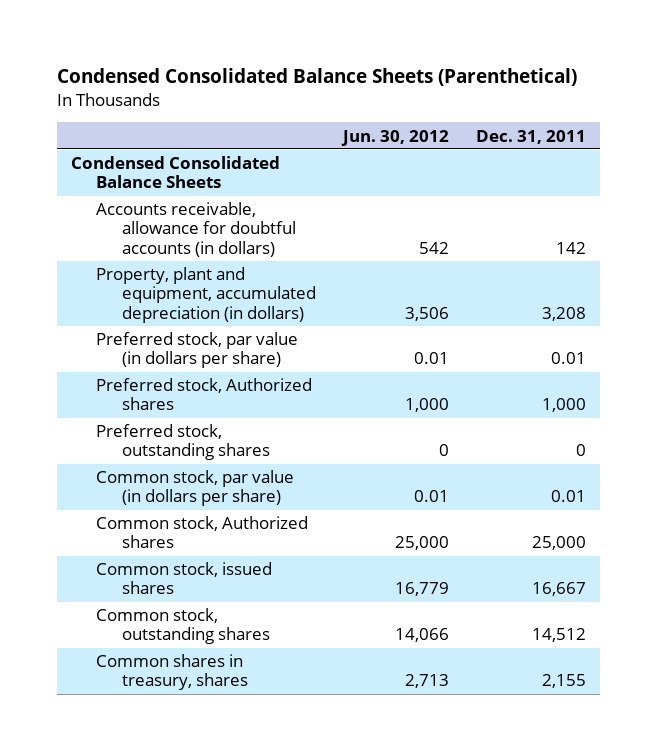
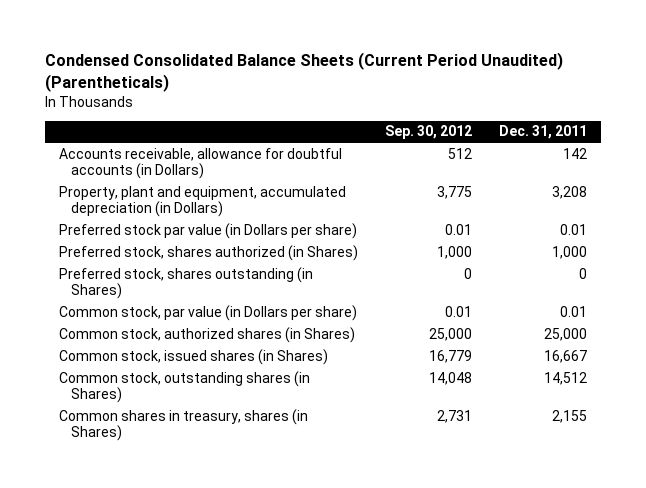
- Condensed Consolidated Balance Sheets (Parenthetical)
+ Condensed Consolidated Balance Sheets (Current Period Unaudited) (Parentheticals)
- | Jun. 30, 2012 | Dec. 31, 2011
+ | Sep. 30, 2012 | Dec. 31, 2011
- Condensed Consolidated Balance Sheets
- Accounts receivable, allowance for doubtful accounts (in dollars) | 542 | 142
- Property, plant and equipment, accumulated depreciation (in dollars) | 3,506 | 3,208
- Preferred stock, par value (in dollars per share) | 0.01 | 0.01
- Preferred stock, Authorized shares | 1,000 | 1,000
- Preferred stock, outstanding shares | 0 | 0
- Common stock, par value (in dollars per share) | 0.01 | 0.01
- Common stock, Authorized shares | 25,000 | 25,000
- Common stock, issued shares | 16,779 | 16,667
- Common stock, outstanding shares | 14,066 | 14,512
- Common shares in treasury, shares | 2,713 | 2,155
+ Accounts receivable, allowance for doubtful accounts (in Dollars) | 512 | 142
+ Property, plant and equipment, accumulated depreciation (in Dollars) | 3,775 | 3,208
+ Preferred stock par value (in Dollars per share) | 0.01 | 0.01
+ Preferred stock, shares authorized (in Shares) | 1,000 | 1,000
+ Preferred stock, shares outstanding (in Shares) | 0 | 0
+ Common stock, par value (in Dollars per share) | 0.01 | 0.01
+ Common stock, authorized shares (in Shares) | 25,000 | 25,000
+ Common stock, issued shares (in Shares) | 16,779 | 16,667
+ Common stock, outstanding shares (in Shares) | 14,048 | 14,512
+ Common shares in treasury, shares (in Shares) | 2,731 | 2,155

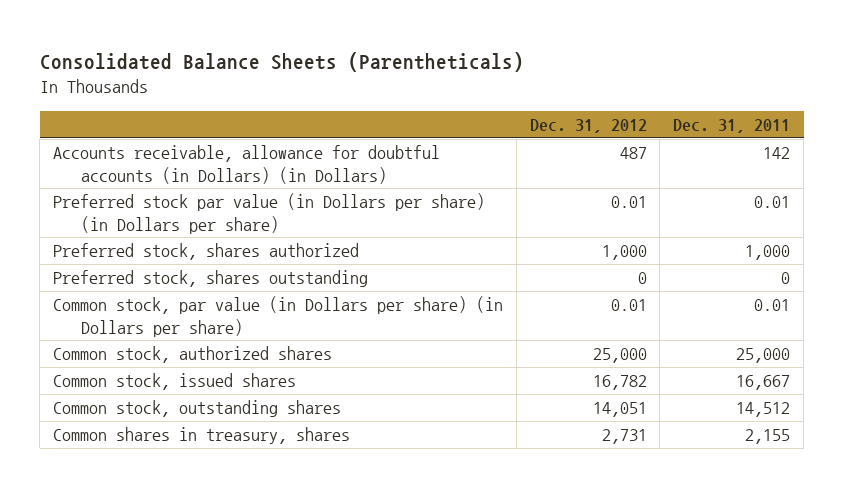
- Condensed Consolidated Balance Sheets (Current Period Unaudited) (Parentheticals)
+ Consolidated Balance Sheets (Parentheticals)
- | Sep. 30, 2012 | Dec. 31, 2011
+ | Dec. 31, 2012 | Dec. 31, 2011
- Accounts receivable, allowance for doubtful accounts (in Dollars) | 512 | 142
- Property, plant and equipment, accumulated depreciation (in Dollars) | 3,775 | 3,208
- Preferred stock par value (in Dollars per share) | 0.01 | 0.01
- Preferred stock, shares authorized (in Shares) | 1,000 | 1,000
- Preferred stock, shares outstanding (in Shares) | 0 | 0
- Common stock, par value (in Dollars per share) | 0.01 | 0.01
- Common stock, authorized shares (in Shares) | 25,000 | 25,000
- Common stock, issued shares (in Shares) | 16,779 | 16,667
- Common stock, outstanding shares (in Shares) | 14,048 | 14,512
- Common shares in treasury, shares (in Shares) | 2,731 | 2,155
+ Accounts receivable, allowance for doubtful accounts (in Dollars) (in Dollars) | 487 | 142
+ Preferred stock par value (in Dollars per share) (in Dollars per share) | 0.01 | 0.01
+ Preferred stock, shares authorized | 1,000 | 1,000
+ Preferred stock, shares outstanding | 0 | 0
+ Common stock, par value (in Dollars per share) (in Dollars per share) | 0.01 | 0.01
+ Common stock, authorized shares | 25,000 | 25,000
+ Common stock, issued shares | 16,782 | 16,667
+ Common stock, outstanding shares | 14,051 | 14,512
+ Common shares in treasury, shares | 2,731 | 2,155

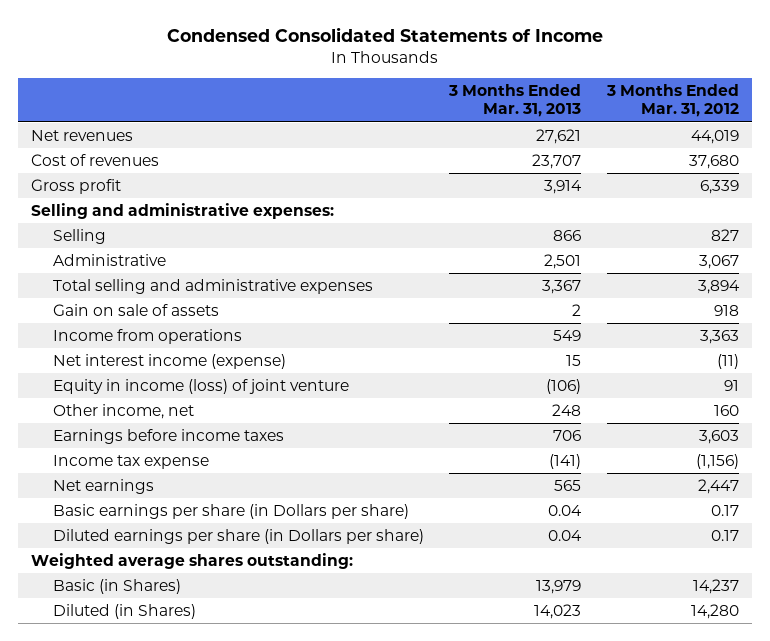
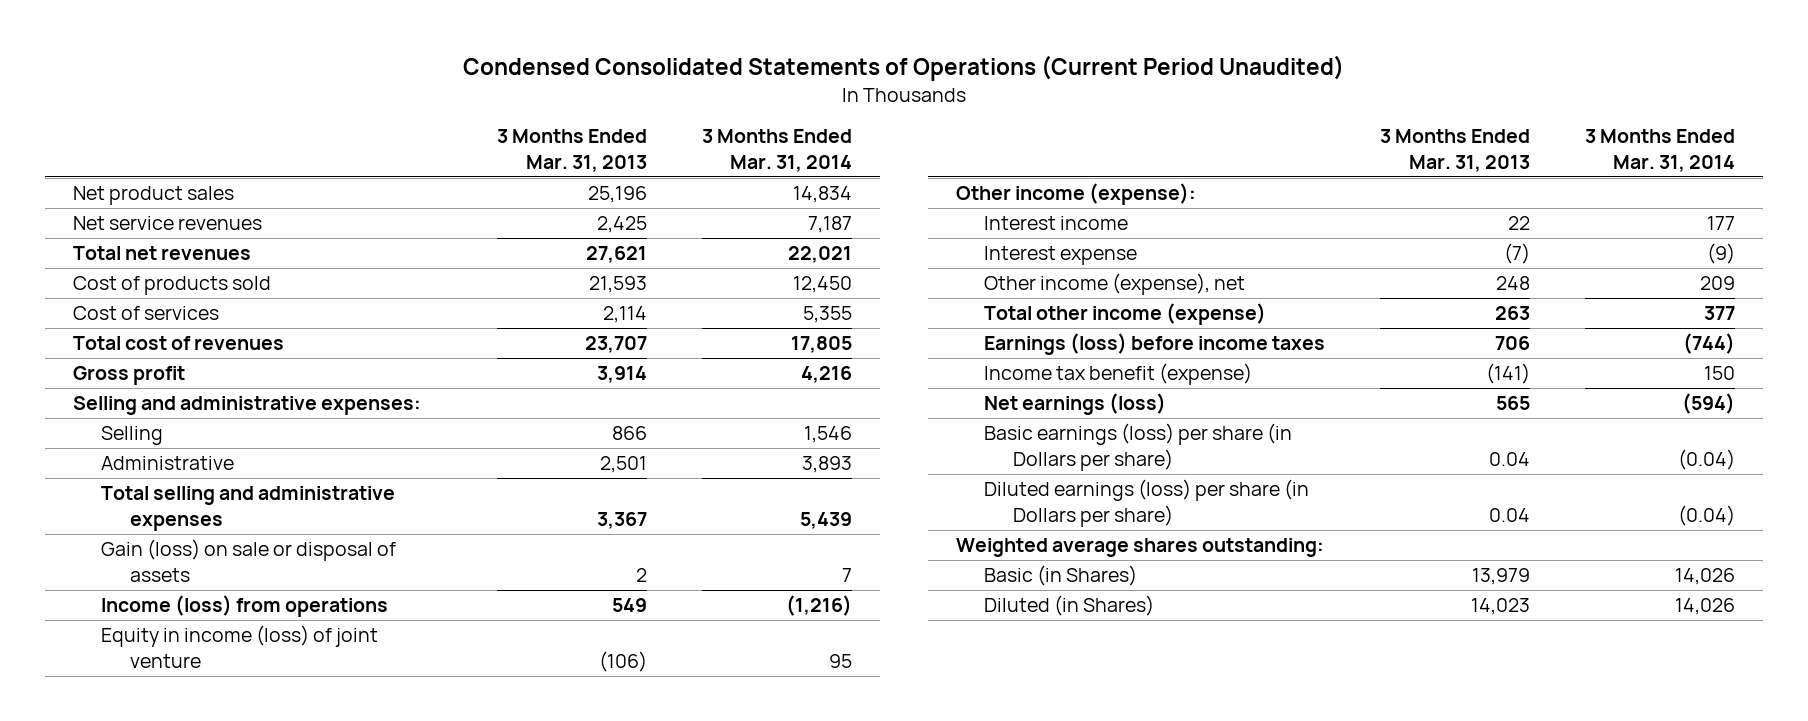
- Condensed Consolidated Statements of Income
+ Condensed Consolidated Statements of Operations (Current Period Unaudited)
- | 3 Months Ended Mar. 31, 2013 | 3 Months Ended Mar. 31, 2012
+ | 3 Months Ended Mar. 31, 2013 | 3 Months Ended Mar. 31, 2014
- Net revenues | 27,621 | 44,019
- Cost of revenues | 23,707 | 37,680
+ Net product sales | 25,196 | 14,834
+ Net service revenues | 2,425 | 7,187
+ Total net revenues | 27,621 | 22,021
+ Cost of products sold | 21,593 | 12,450
+ Cost of services | 2,114 | 5,355
+ Total cost of revenues | 23,707 | 17,805
- Gain on sale of assets | 2 | 918
- Income from operations | 549 | 3,363
- Net interest income (expense) | 15 | (11)
+ Gain (loss) on sale or disposal of assets | 2 | 7
+ Income (loss) from operations | 549 | (1,216)
- Other income, net | 248 | 160
- Earnings before income taxes | 706 | 3,603
- Income tax expense | (141) | (1,156)
- Net earnings | 565 | 2,447
- Basic earnings per share (in Dollars per share) | 0.04 | 0.17
- Diluted earnings per share (in Dollars per share) | 0.04 | 0.17
+ Other income (expense):
+ Interest income | 22 | 177
+ Interest expense | (7) | (9)
+ Other income (expense), net | 248 | 209
+ Total other income (expense) | 263 | 377
+ Earnings (loss) before income taxes | 706 | (744)
+ Income tax benefit (expense) | (141) | 150
+ Net earnings (loss) | 565 | (594)
+ Basic earnings (loss) per share (in Dollars per share) | 0.04 | (0.04)
+ Diluted earnings (loss) per share (in Dollars per share) | 0.04 | (0.04)

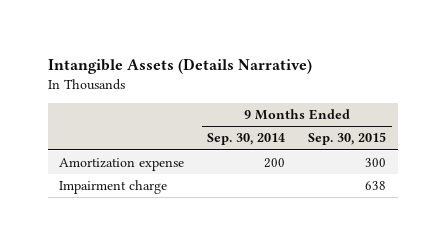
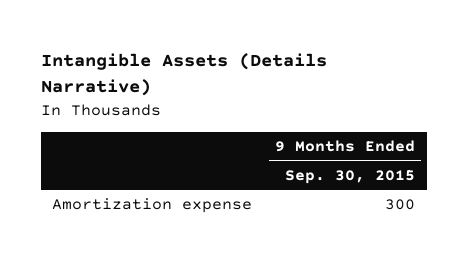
- | 9 Months Ended Sep. 30, 2014 | 9 Months Ended Sep. 30, 2015
+ | 9 Months Ended Sep. 30, 2015
- Impairment charge | | 638

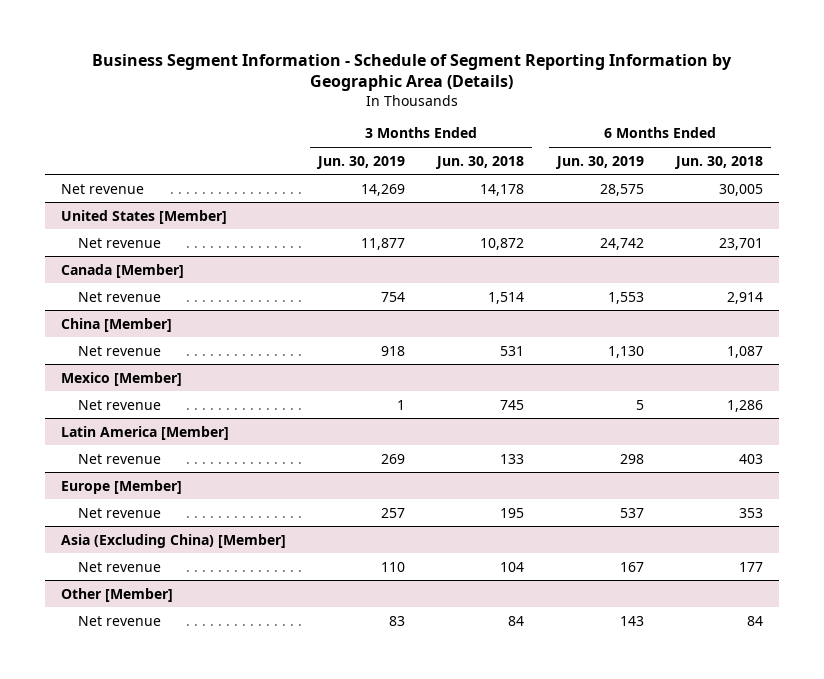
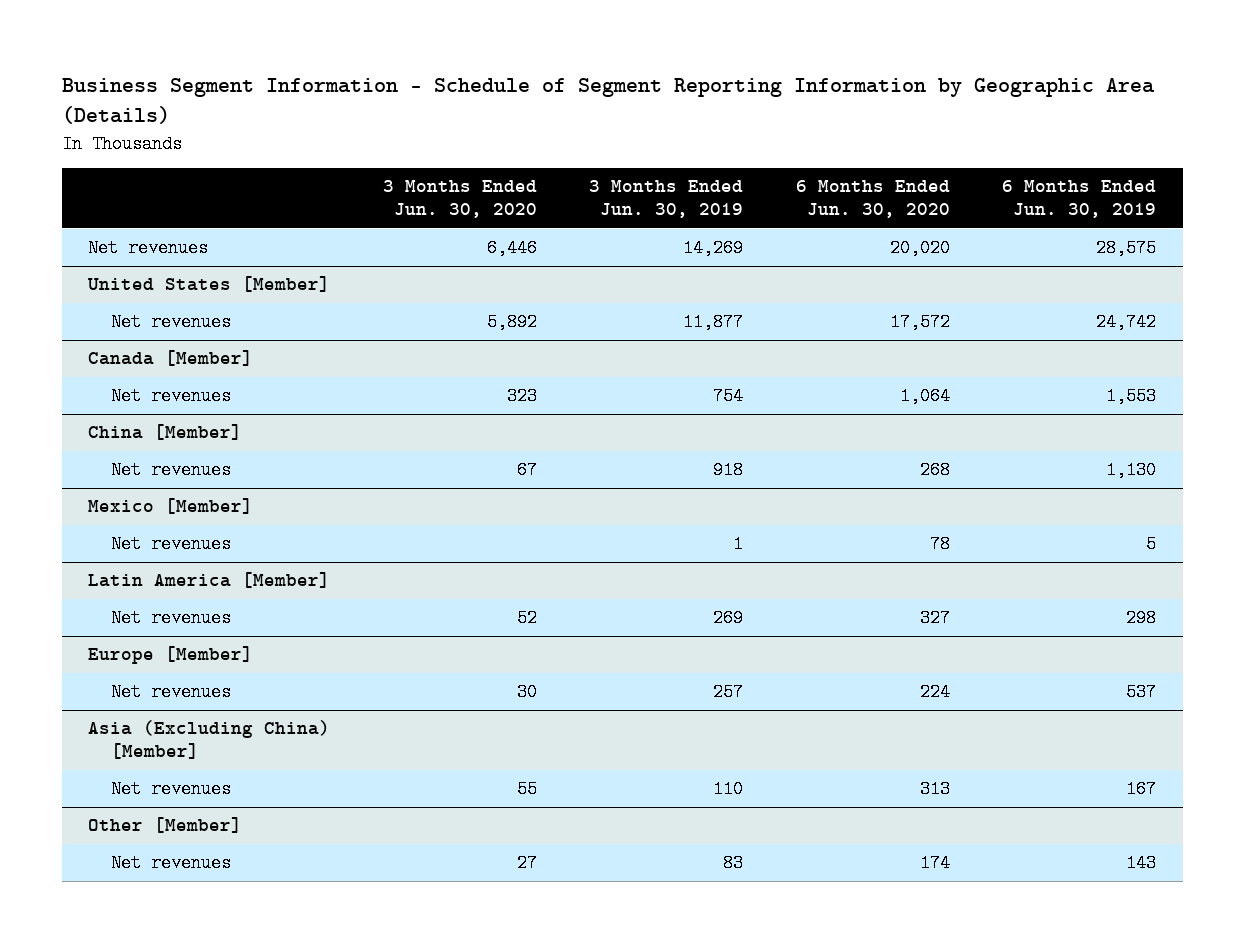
- | 3 Months Ended Jun. 30, 2019 | 3 Months Ended Jun. 30, 2018 | 6 Months Ended Jun. 30, 2019 | 6 Months Ended Jun. 30, 2018
+ | 3 Months Ended Jun. 30, 2020 | 3 Months Ended Jun. 30, 2019 | 6 Months Ended Jun. 30, 2020 | 6 Months Ended Jun. 30, 2019
- Net revenue | 14,269 | 14,178 | 28,575 | 30,005
+ Net revenues | 6,446 | 14,269 | 20,020 | 28,575
@ United States [Member]
- Net revenue | 11,877 | 10,872 | 24,742 | 23,701
+ Net revenues | 5,892 | 11,877 | 17,572 | 24,742
@ Canada [Member]
- Net revenue | 754 | 1,514 | 1,553 | 2,914
+ Net revenues | 323 | 754 | 1,064 | 1,553
@ China [Member]
- Net revenue | 918 | 531 | 1,130 | 1,087
+ Net revenues | 67 | 918 | 268 | 1,130
@ Mexico [Member]
- Net revenue | 1 | 745 | 5 | 1,286
+ Net revenues | | 1 | 78 | 5
@ Latin America [Member]
- Net revenue | 269 | 133 | 298 | 403
+ Net revenues | 52 | 269 | 327 | 298
@ Europe [Member]
- Net revenue | 257 | 195 | 537 | 353
+ Net revenues | 30 | 257 | 224 | 537
@ Asia (Excluding China) [Member]
- Net revenue | 110 | 104 | 167 | 177
+ Net revenues | 55 | 110 | 313 | 167
@ Other [Member]
- Net revenue | 83 | 84 | 143 | 84
+ Net revenues | 27 | 83 | 174 | 143

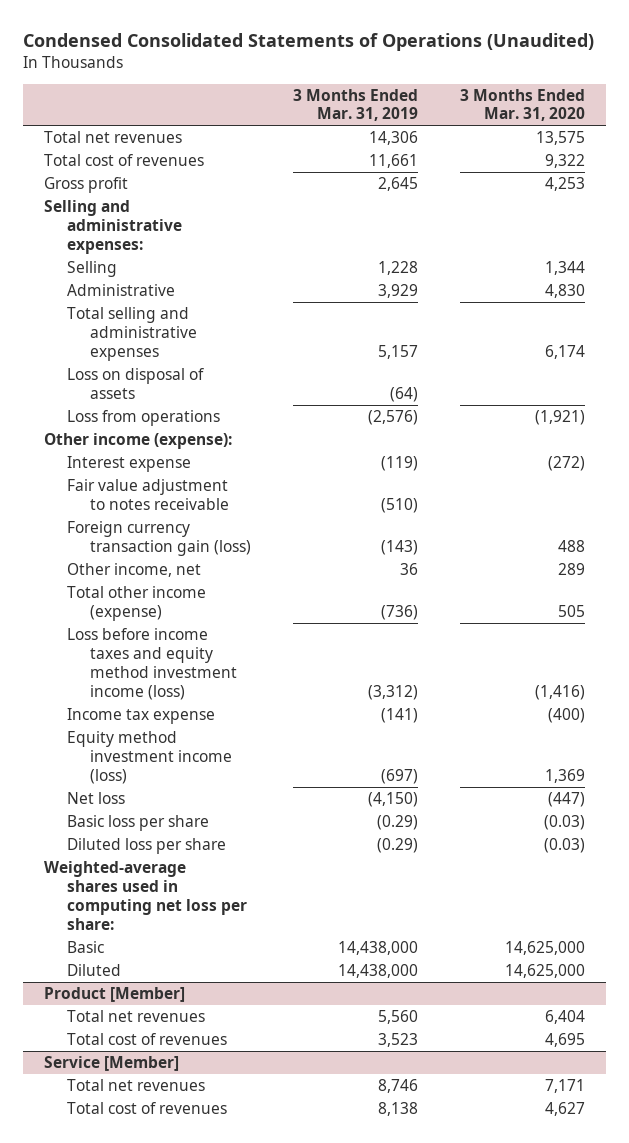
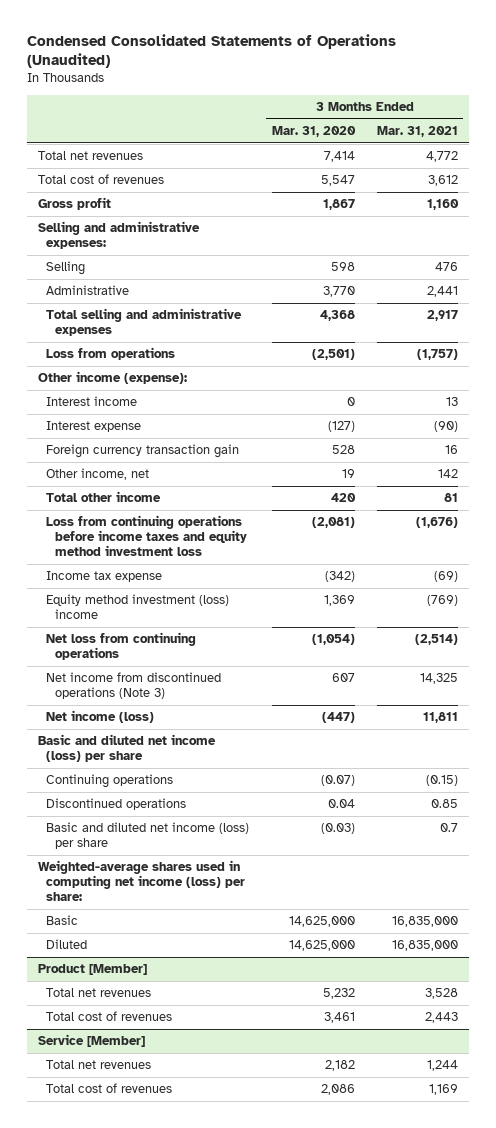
- | 3 Months Ended Mar. 31, 2019 | 3 Months Ended Mar. 31, 2020
+ | 3 Months Ended Mar. 31, 2020 | 3 Months Ended Mar. 31, 2021
- Total net revenues | 14,306 | 13,575
- Total cost of revenues | 11,661 | 9,322
- Gross profit | 2,645 | 4,253
+ Total net revenues | 7,414 | 4,772
+ Total cost of revenues | 5,547 | 3,612
+ Gross profit | 1,867 | 1,160
- Selling | 1,228 | 1,344
- Administrative | 3,929 | 4,830
- Total selling and administrative expenses | 5,157 | 6,174
- Loss on disposal of assets | (64) |
- Loss from operations | (2,576) | (1,921)
+ Selling | 598 | 476
+ Administrative | 3,770 | 2,441
+ Total selling and administrative expenses | 4,368 | 2,917
+ Loss from operations | (2,501) | (1,757)
- Interest expense | (119) | (272)
- Fair value adjustment to notes receivable | (510) |
- Foreign currency transaction gain (loss) | (143) | 488
- Other income, net | 36 | 289
- Total other income (expense) | (736) | 505
- Loss before income taxes and equity method investment income (loss) | (3,312) | (1,416)
- Income tax expense | (141) | (400)
- Equity method investment income (loss) | (697) | 1,369
- Net loss | (4,150) | (447)
- Basic loss per share | (0.29) | (0.03)
- Diluted loss per share | (0.29) | (0.03)
- Weighted-average shares used in computing net loss per share:
+ Interest income | 0 | 13
+ Interest expense | (127) | (90)
+ Foreign currency transaction gain | 528 | 16
+ Other income, net | 19 | 142
+ Total other income | 420 | 81
+ Loss from continuing operations before income taxes and equity method investment loss | (2,081) | (1,676)
+ Income tax expense | (342) | (69)
+ Equity method investment (loss) income | 1,369 | (769)
+ Net loss from continuing operations | (1,054) | (2,514)
+ Net income from discontinued operations (Note 3) | 607 | 14,325
+ Net income (loss) | (447) | 11,811
+ Basic and diluted net income (loss) per share
+ Continuing operations | (0.07) | (0.15)
+ Discontinued operations | 0.04 | 0.85
+ Basic and diluted net income (loss) per share | (0.03) | 0.7
+ Weighted-average shares used in computing net income (loss) per share:
@ Product [Member]
- Total net revenues | 5,560 | 6,404
- Total cost of revenues | 3,523 | 4,695
+ Total net revenues | 5,232 | 3,528
+ Total cost of revenues | 3,461 | 2,443
@ Service [Member]
- Total net revenues | 8,746 | 7,171
- Total cost of revenues | 8,138 | 4,627
+ Total net revenues | 2,182 | 1,244
+ Total cost of revenues | 2,086 | 1,169

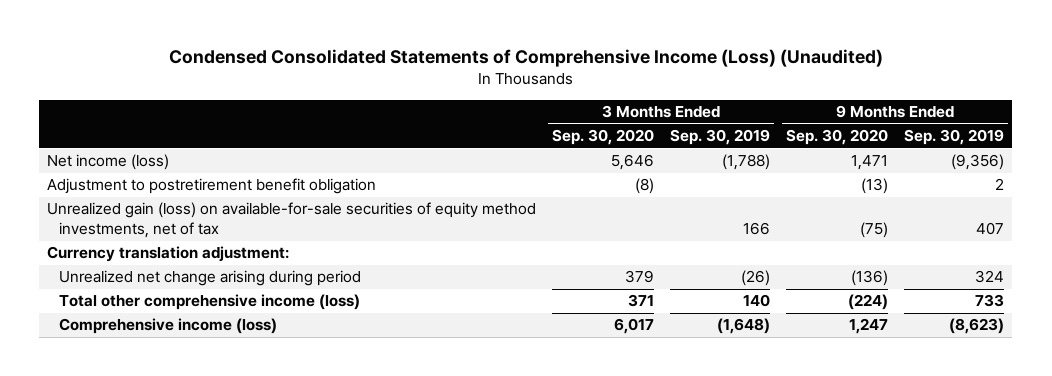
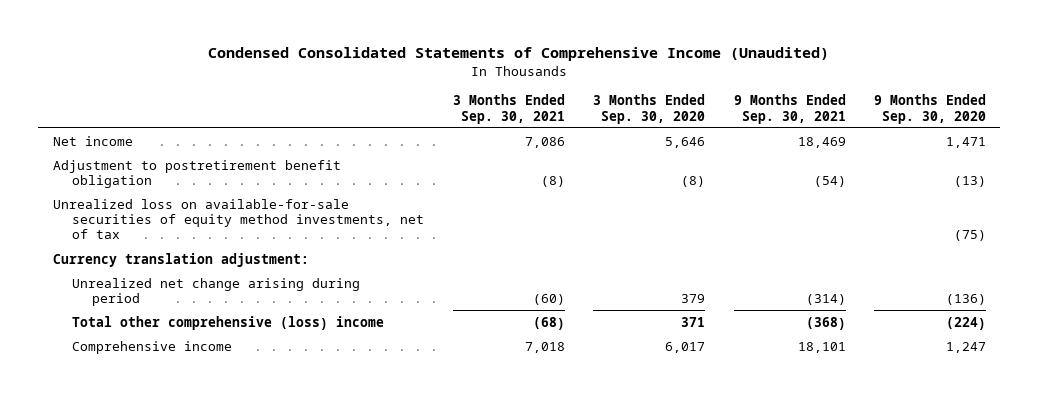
- Condensed Consolidated Statements of Comprehensive Income (Loss) (Unaudited)
+ Condensed Consolidated Statements of Comprehensive Income (Unaudited)
- | 3 Months Ended Sep. 30, 2020 | 3 Months Ended Sep. 30, 2019 | 9 Months Ended Sep. 30, 2020 | 9 Months Ended Sep. 30, 2019
+ | 3 Months Ended Sep. 30, 2021 | 3 Months Ended Sep. 30, 2020 | 9 Months Ended Sep. 30, 2021 | 9 Months Ended Sep. 30, 2020
- Net income (loss) | 5,646 | (1,788) | 1,471 | (9,356)
+ Net income | 7,086 | 5,646 | 18,469 | 1,471
- Unrealized gain (loss) on available-for-sale securities of equity method investments, net of tax | | 166 | (75) | 407
+ Unrealized loss on available-for-sale securities of equity method investments, net of tax | | | | (75)
- Total other comprehensive income (loss) | 371 | 140 | (224) | 733
- Comprehensive income (loss) | 6,017 | (1,648) | 1,247 | (8,623)
+ Total other comprehensive (loss) income | (68) | 371 | (368) | (224)
+ Comprehensive income | 7,018 | 6,017 | 18,101 | 1,247

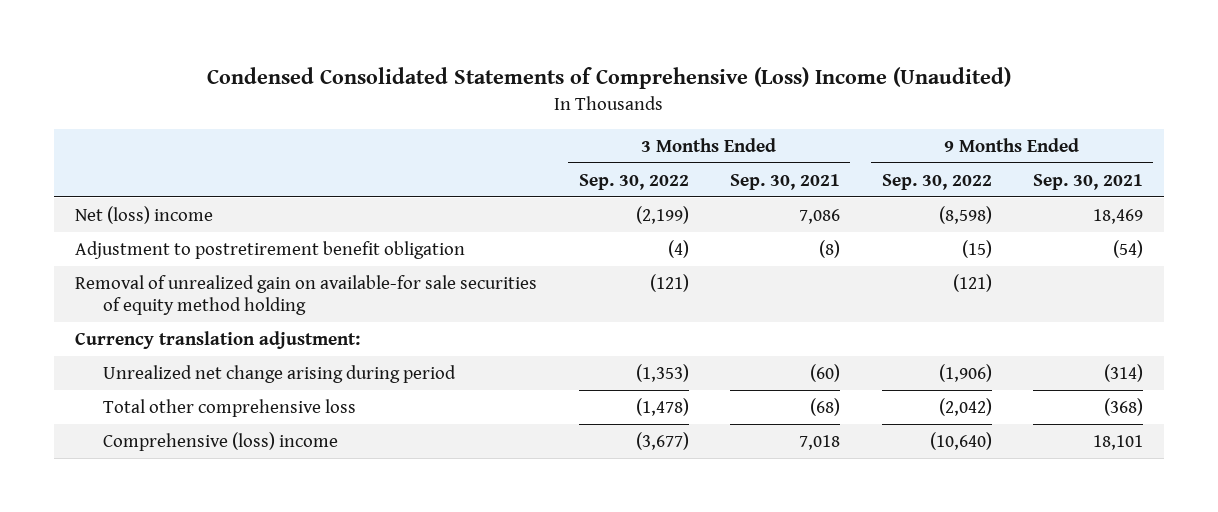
- Condensed Consolidated Statements of Comprehensive Income (Unaudited)
+ Condensed Consolidated Statements of Comprehensive (Loss) Income (Unaudited)
- | 3 Months Ended Sep. 30, 2021 | 3 Months Ended Sep. 30, 2020 | 9 Months Ended Sep. 30, 2021 | 9 Months Ended Sep. 30, 2020
+ | 3 Months Ended Sep. 30, 2022 | 3 Months Ended Sep. 30, 2021 | 9 Months Ended Sep. 30, 2022 | 9 Months Ended Sep. 30, 2021
- Net income | 7,086 | 5,646 | 18,469 | 1,471
+ Net (loss) income | (2,199) | 7,086 | (8,598) | 18,469
- Unrealized loss on available-for-sale securities of equity method investments, net of tax | | | | (75)
+ Removal of unrealized gain on available-for sale securities of equity method holding | (121) | | (121) |
- Total other comprehensive (loss) income | (68) | 371 | (368) | (224)
- Comprehensive income | 7,018 | 6,017 | 18,101 | 1,247
+ Total other comprehensive loss | (1,478) | (68) | (2,042) | (368)
+ Comprehensive (loss) income | (3,677) | 7,018 | (10,640) | 18,101

